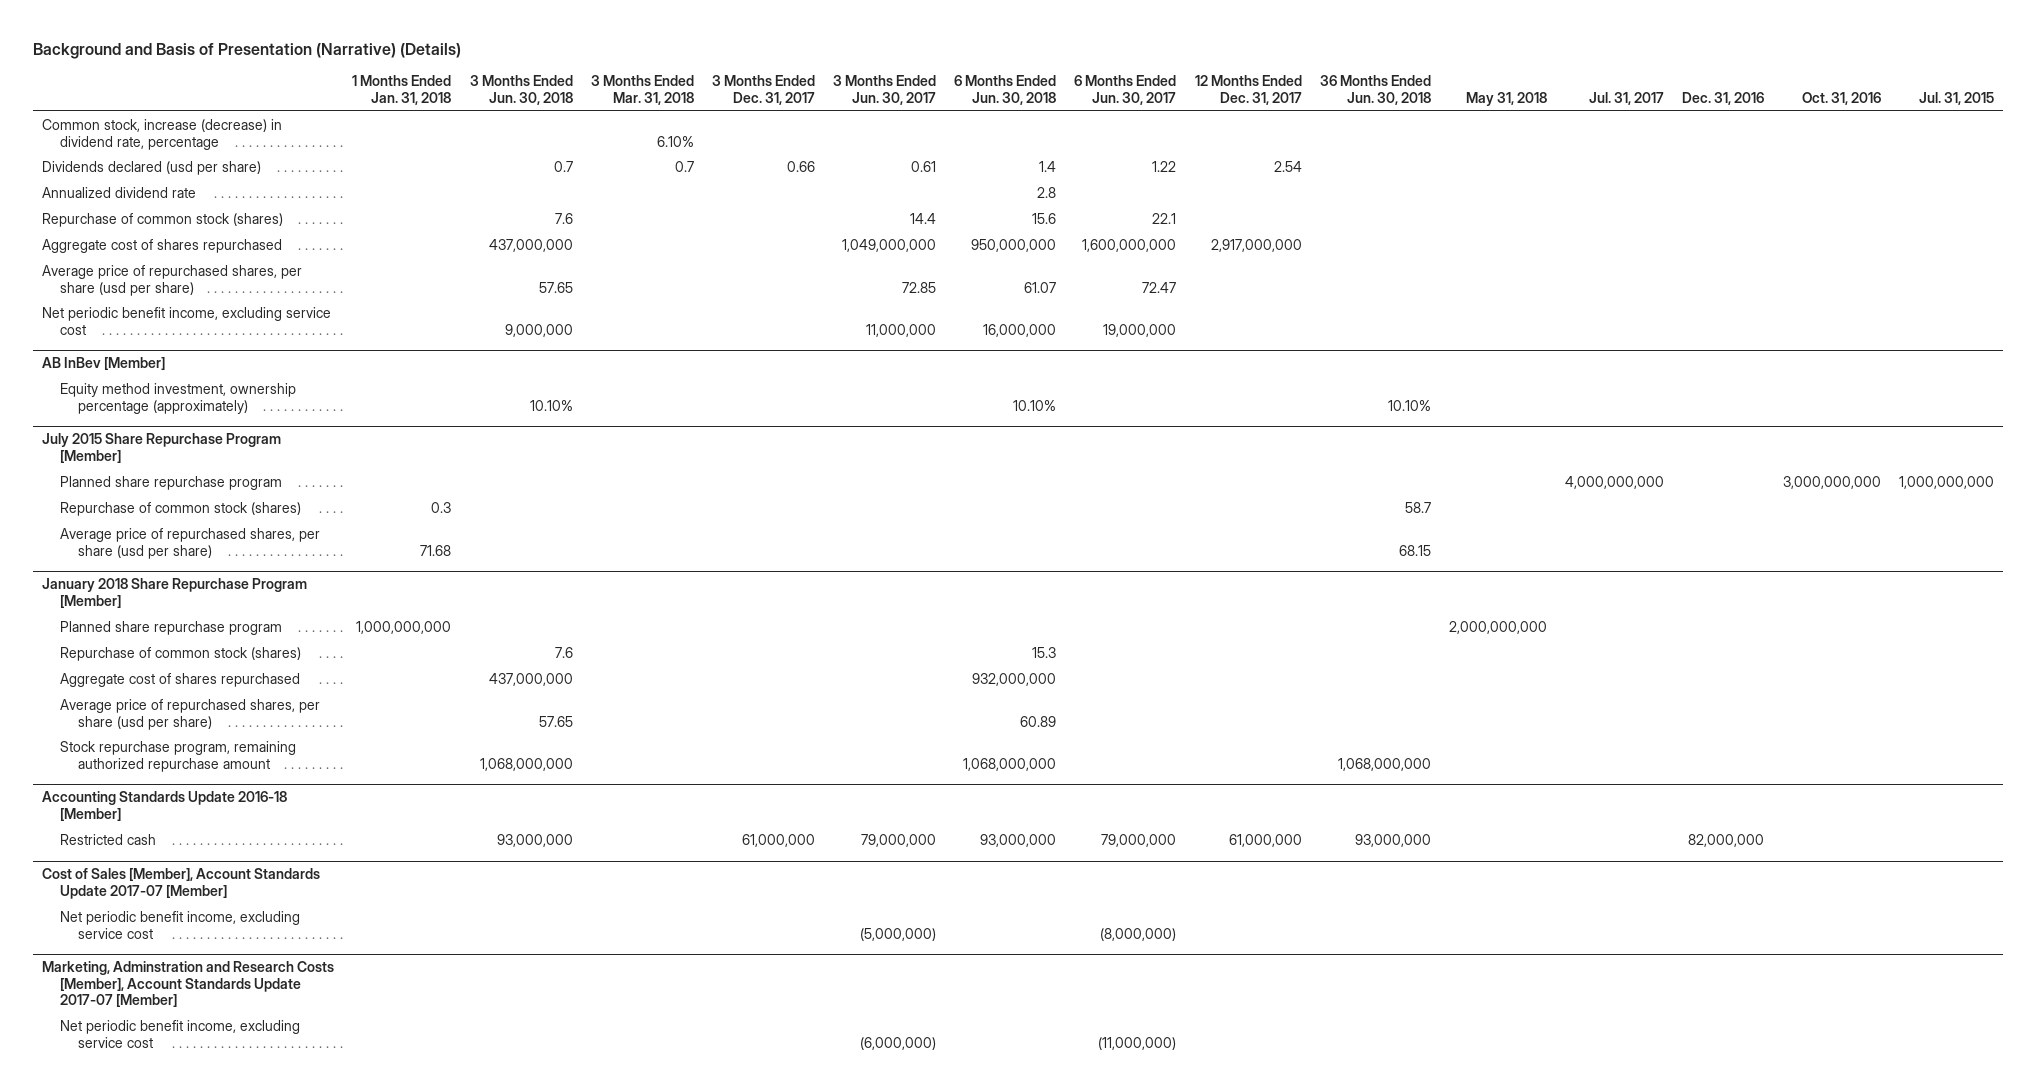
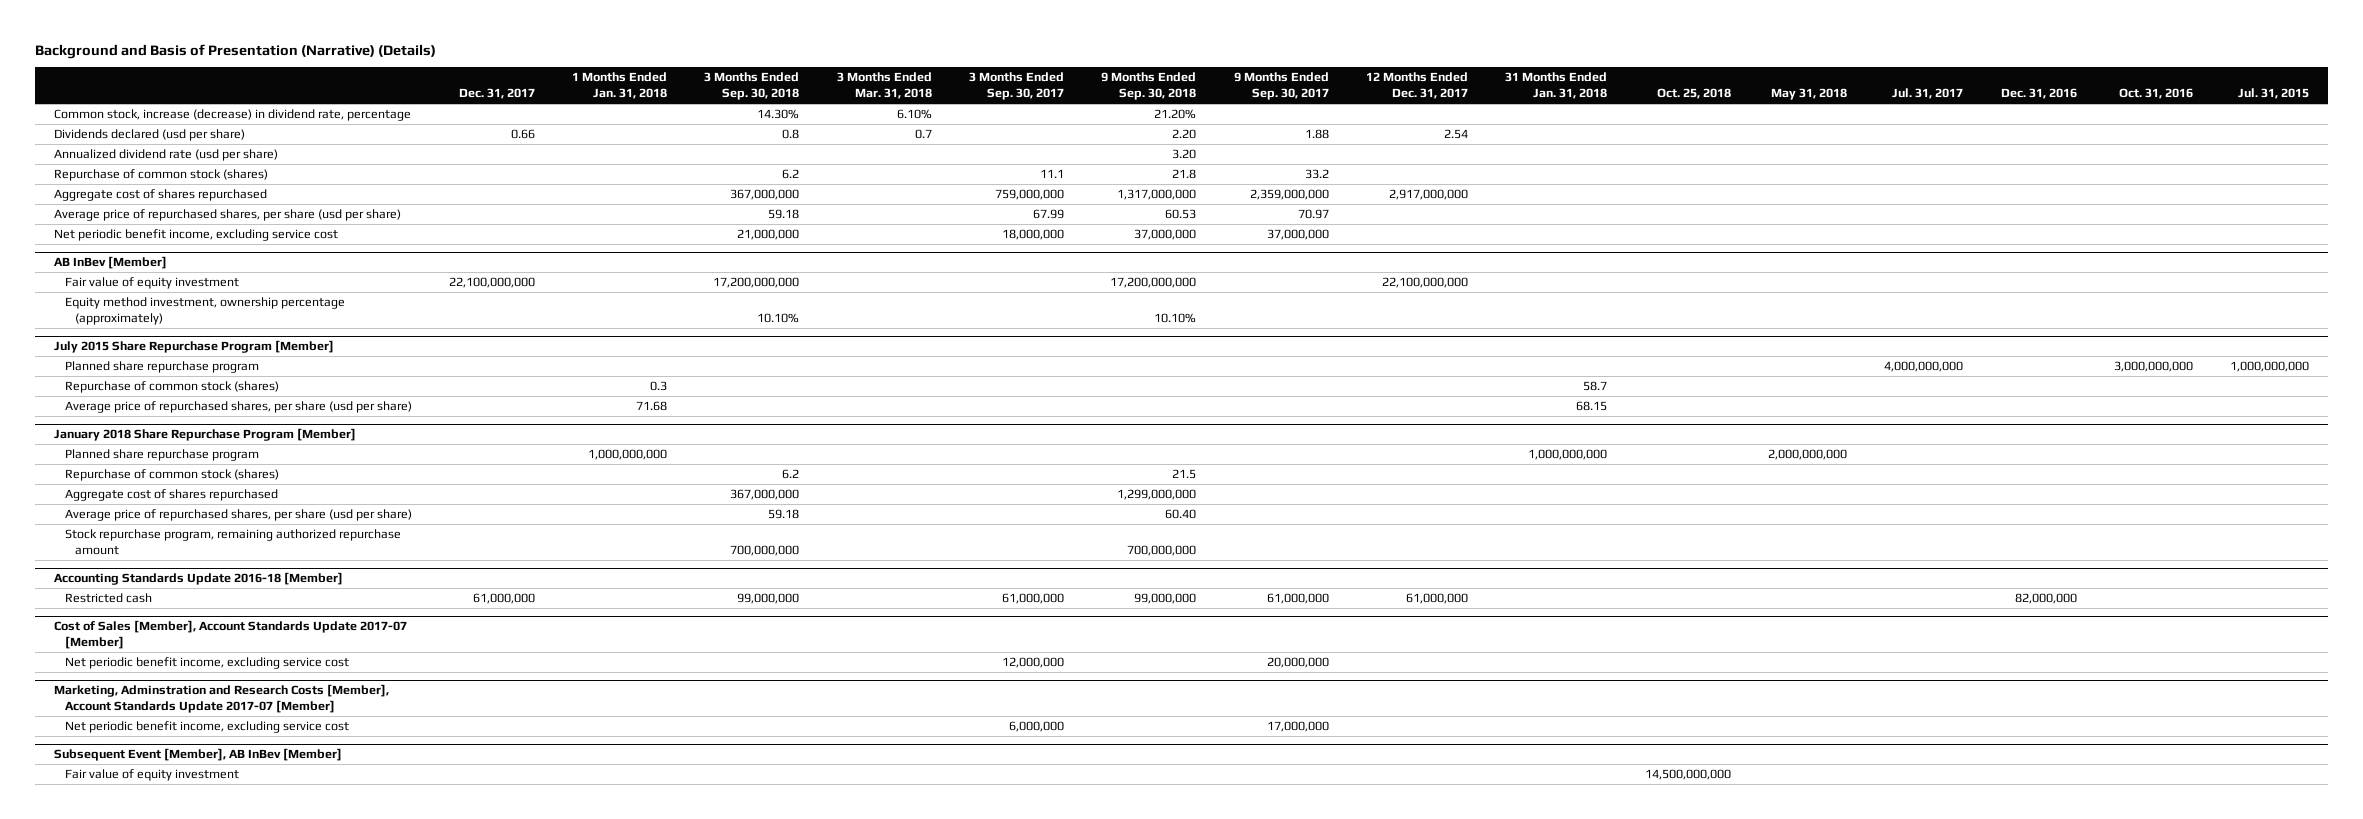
- | 1 Months Ended Jan. 31, 2018 | 3 Months Ended Jun. 30, 2018 | 3 Months Ended Mar. 31, 2018 | 3 Months Ended Dec. 31, 2017 | 3 Months Ended Jun. 30, 2017 | 6 Months Ended Jun. 30, 2018 | 6 Months Ended Jun. 30, 2017 | 12 Months Ended Dec. 31, 2017 | 36 Months Ended Jun. 30, 2018 | May 31, 2018 | Jul. 31, 2017 | Dec. 31, 2016 | Oct. 31, 2016 | Jul. 31, 2015
+ | Dec. 31, 2017 | 1 Months Ended Jan. 31, 2018 | 3 Months Ended Sep. 30, 2018 | 3 Months Ended Mar. 31, 2018 | 3 Months Ended Sep. 30, 2017 | 9 Months Ended Sep. 30, 2018 | 9 Months Ended Sep. 30, 2017 | 12 Months Ended Dec. 31, 2017 | 31 Months Ended Jan. 31, 2018 | Oct. 25, 2018 | May 31, 2018 | Jul. 31, 2017 | Dec. 31, 2016 | Oct. 31, 2016 | Jul. 31, 2015
- Annualized dividend rate | | | | | | 2.8 | | | | | | | |
+ Annualized dividend rate (usd per share) | | | | | | 3.20 | | | | | | | | |
@ AB InBev [Member]
+ Fair value of equity investment | 22,100,000,000 | | 17,200,000,000 | | | 17,200,000,000 | | 22,100,000,000 | | | | | | |
+ Subsequent Event [Member], AB InBev [Member]
+ Fair value of equity investment | | | | | | | | | | 14,500,000,000 | | | | |

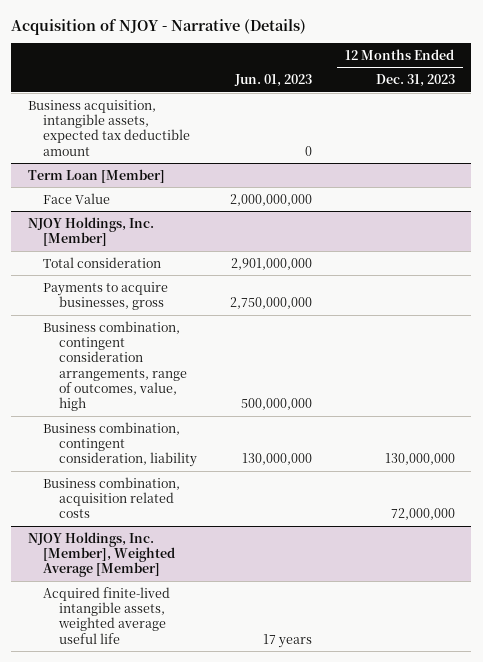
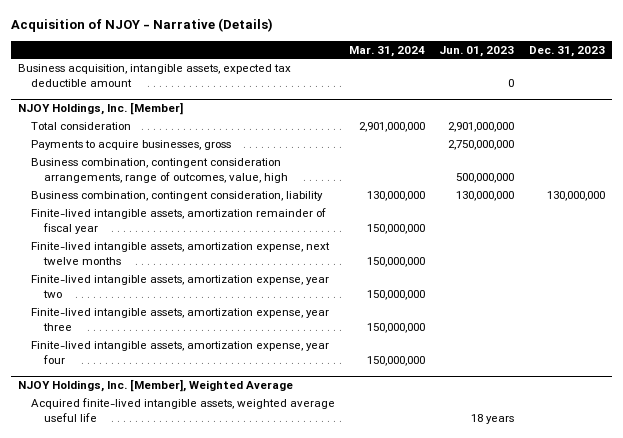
- | Jun. 01, 2023 | 12 Months Ended Dec. 31, 2023
+ | Mar. 31, 2024 | Jun. 01, 2023 | Dec. 31, 2023
- Term Loan [Member]
- Face Value | 2,000,000,000 |
@ NJOY Holdings, Inc. [Member]
- Business combination, acquisition related costs | | 72,000,000
- NJOY Holdings, Inc. [Member], Weighted Average [Member]
- Acquired finite-lived intangible assets, weighted average useful life | 17 years |
@ NJOY Holdings, Inc. [Member]
+ Finite-lived intangible assets, amortization remainder of fiscal year | 150,000,000 | |
+ Finite-lived intangible assets, amortization expense, next twelve months | 150,000,000 | |
+ Finite-lived intangible assets, amortization expense, year two | 150,000,000 | |
+ Finite-lived intangible assets, amortization expense, year three | 150,000,000 | |
+ Finite-lived intangible assets, amortization expense, year four | 150,000,000 | |
+ NJOY Holdings, Inc. [Member], Weighted Average
+ Acquired finite-lived intangible assets, weighted average useful life | | 18 years |

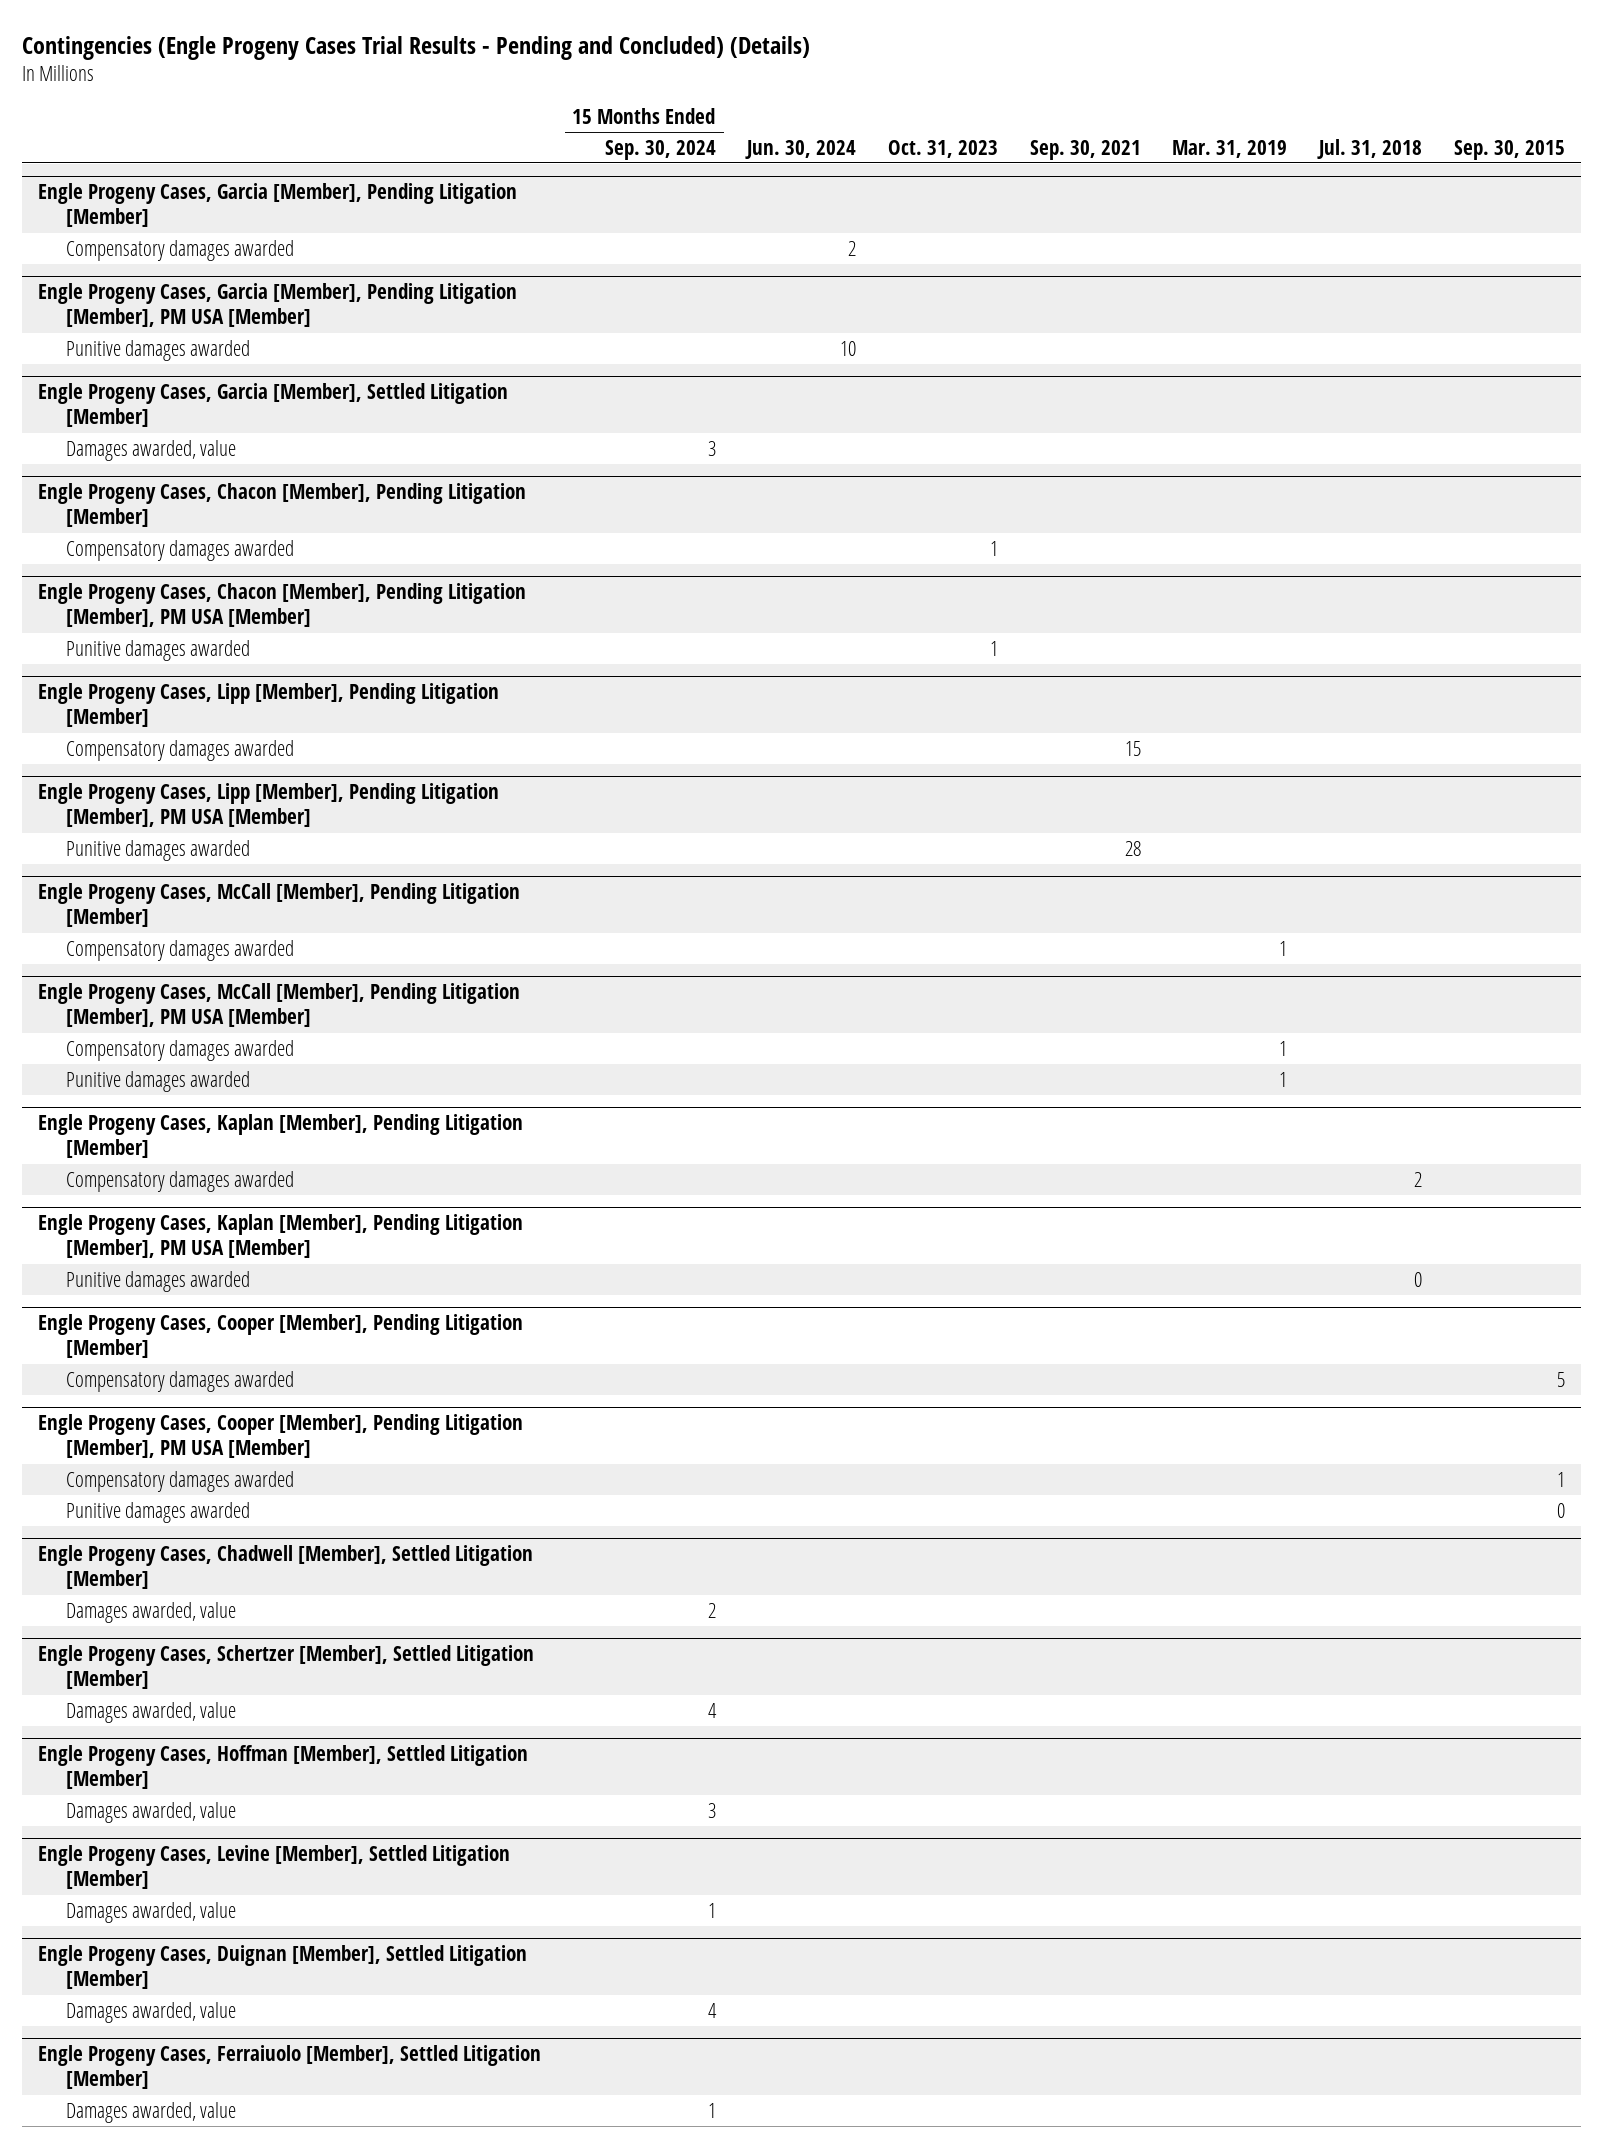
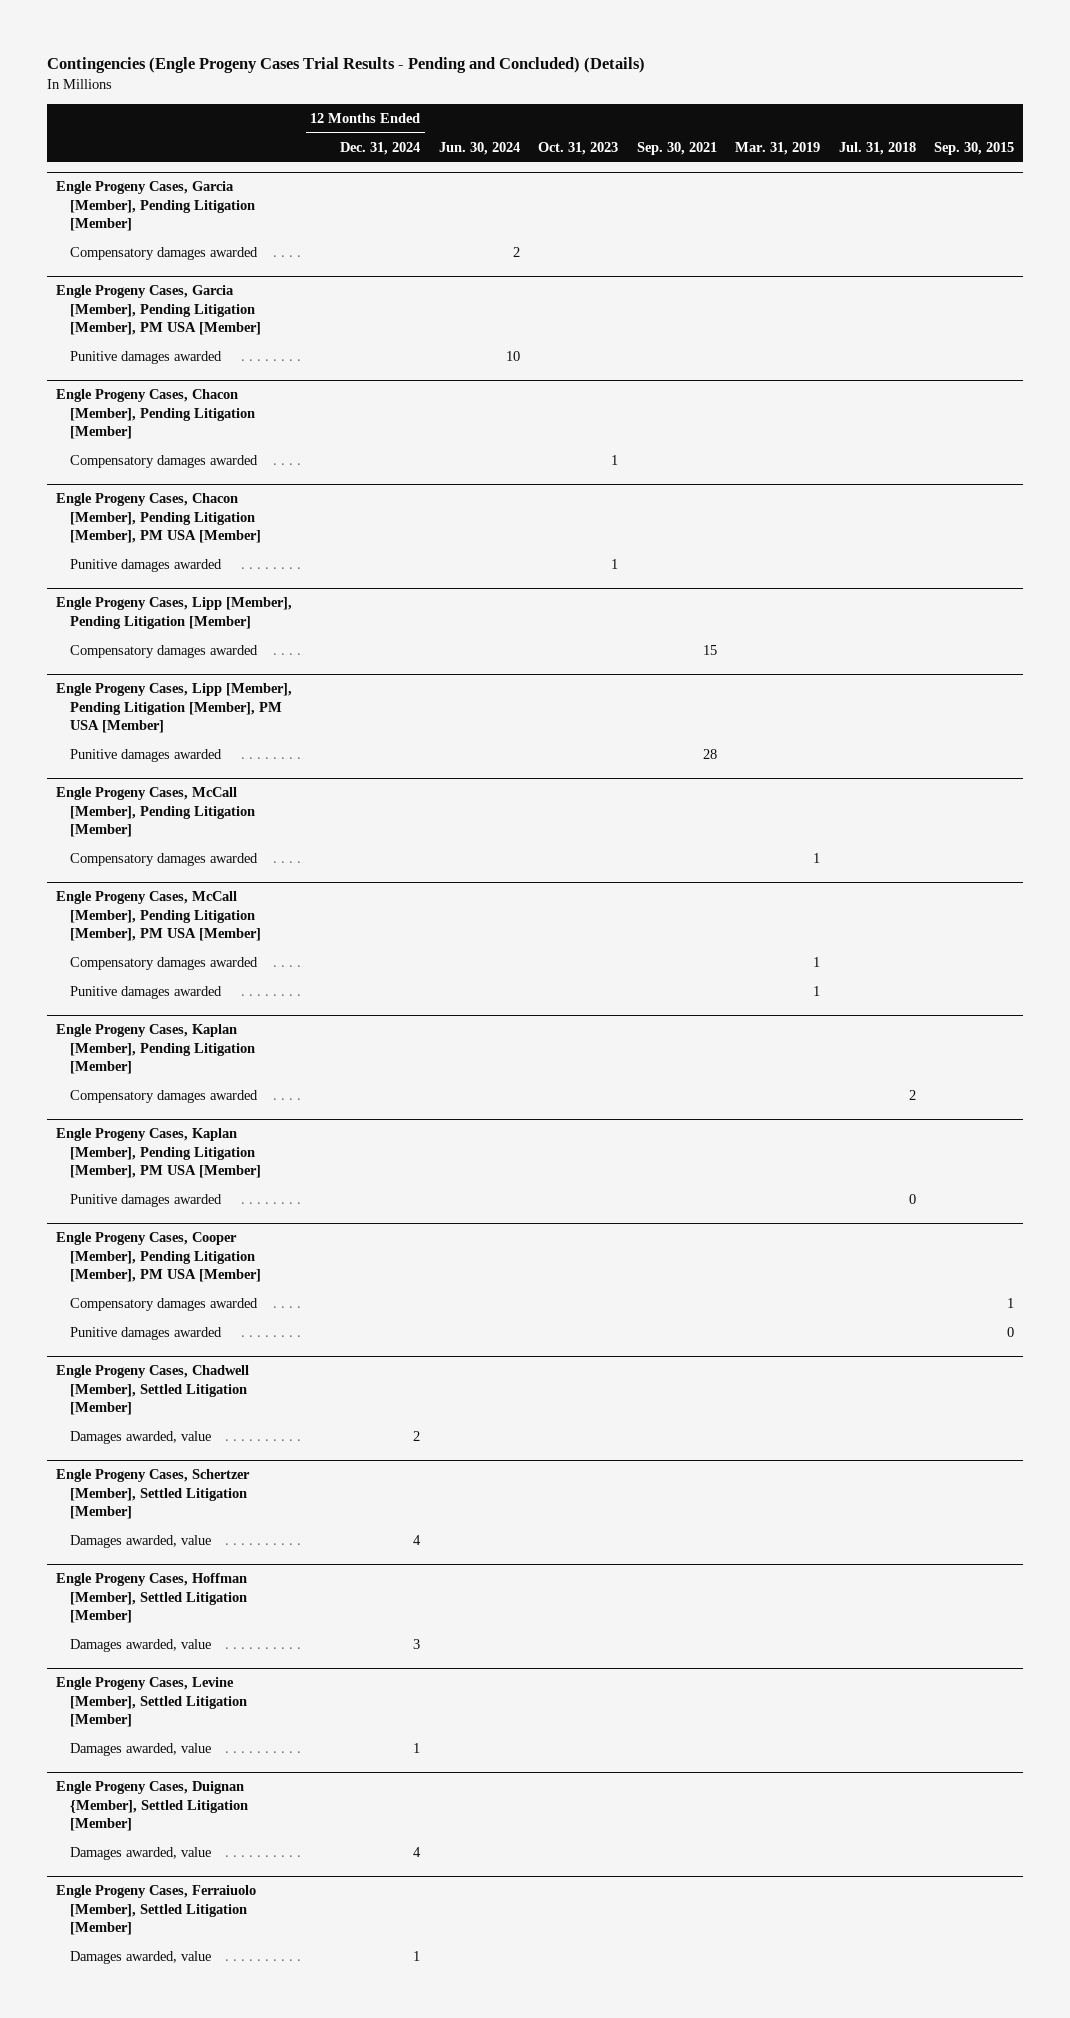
- | 15 Months Ended Sep. 30, 2024 | Jun. 30, 2024 | Oct. 31, 2023 | Sep. 30, 2021 | Mar. 31, 2019 | Jul. 31, 2018 | Sep. 30, 2015
+ | 12 Months Ended Dec. 31, 2024 | Jun. 30, 2024 | Oct. 31, 2023 | Sep. 30, 2021 | Mar. 31, 2019 | Jul. 31, 2018 | Sep. 30, 2015
- Engle Progeny Cases, Garcia [Member], Settled Litigation [Member]
- Damages awarded, value | 3 | | | | | |
- Engle Progeny Cases, Cooper [Member], Pending Litigation [Member]
- Compensatory damages awarded | | | | | | | 5
- Engle Progeny Cases, Duignan [Member], Settled Litigation [Member]
+ Engle Progeny Cases, Duignan {Member], Settled Litigation [Member]

